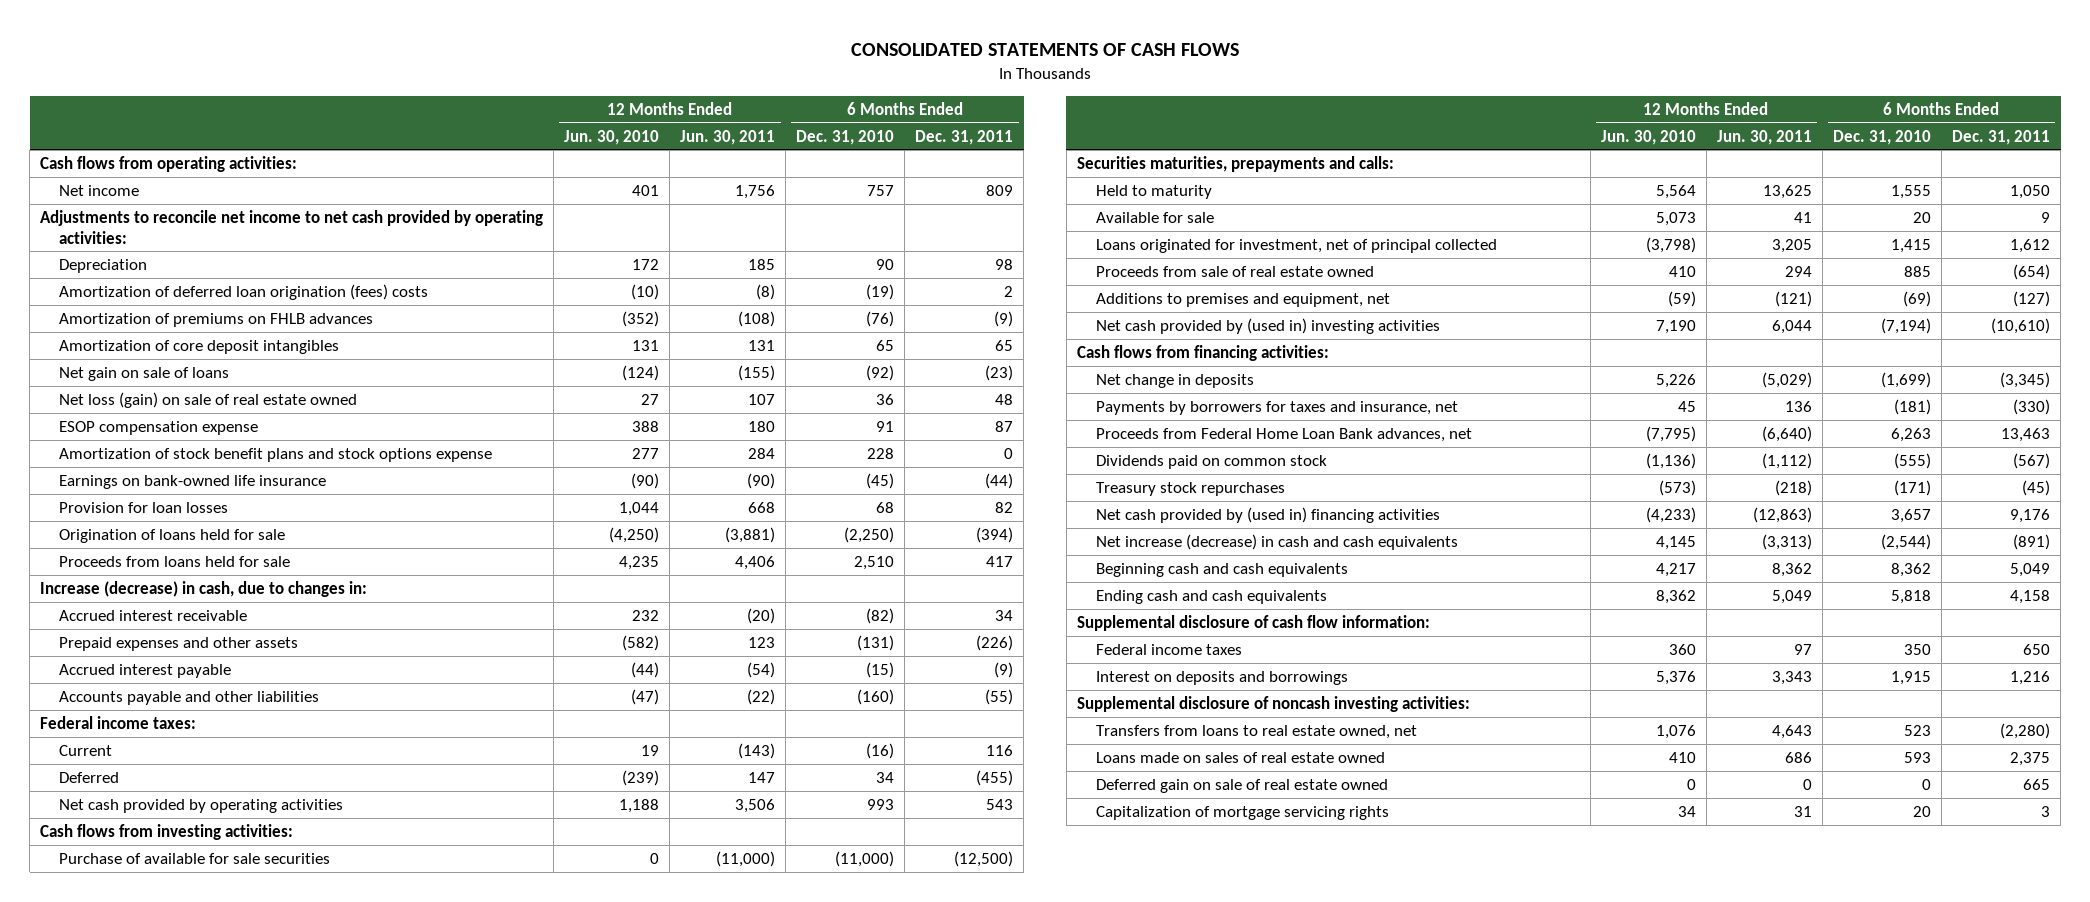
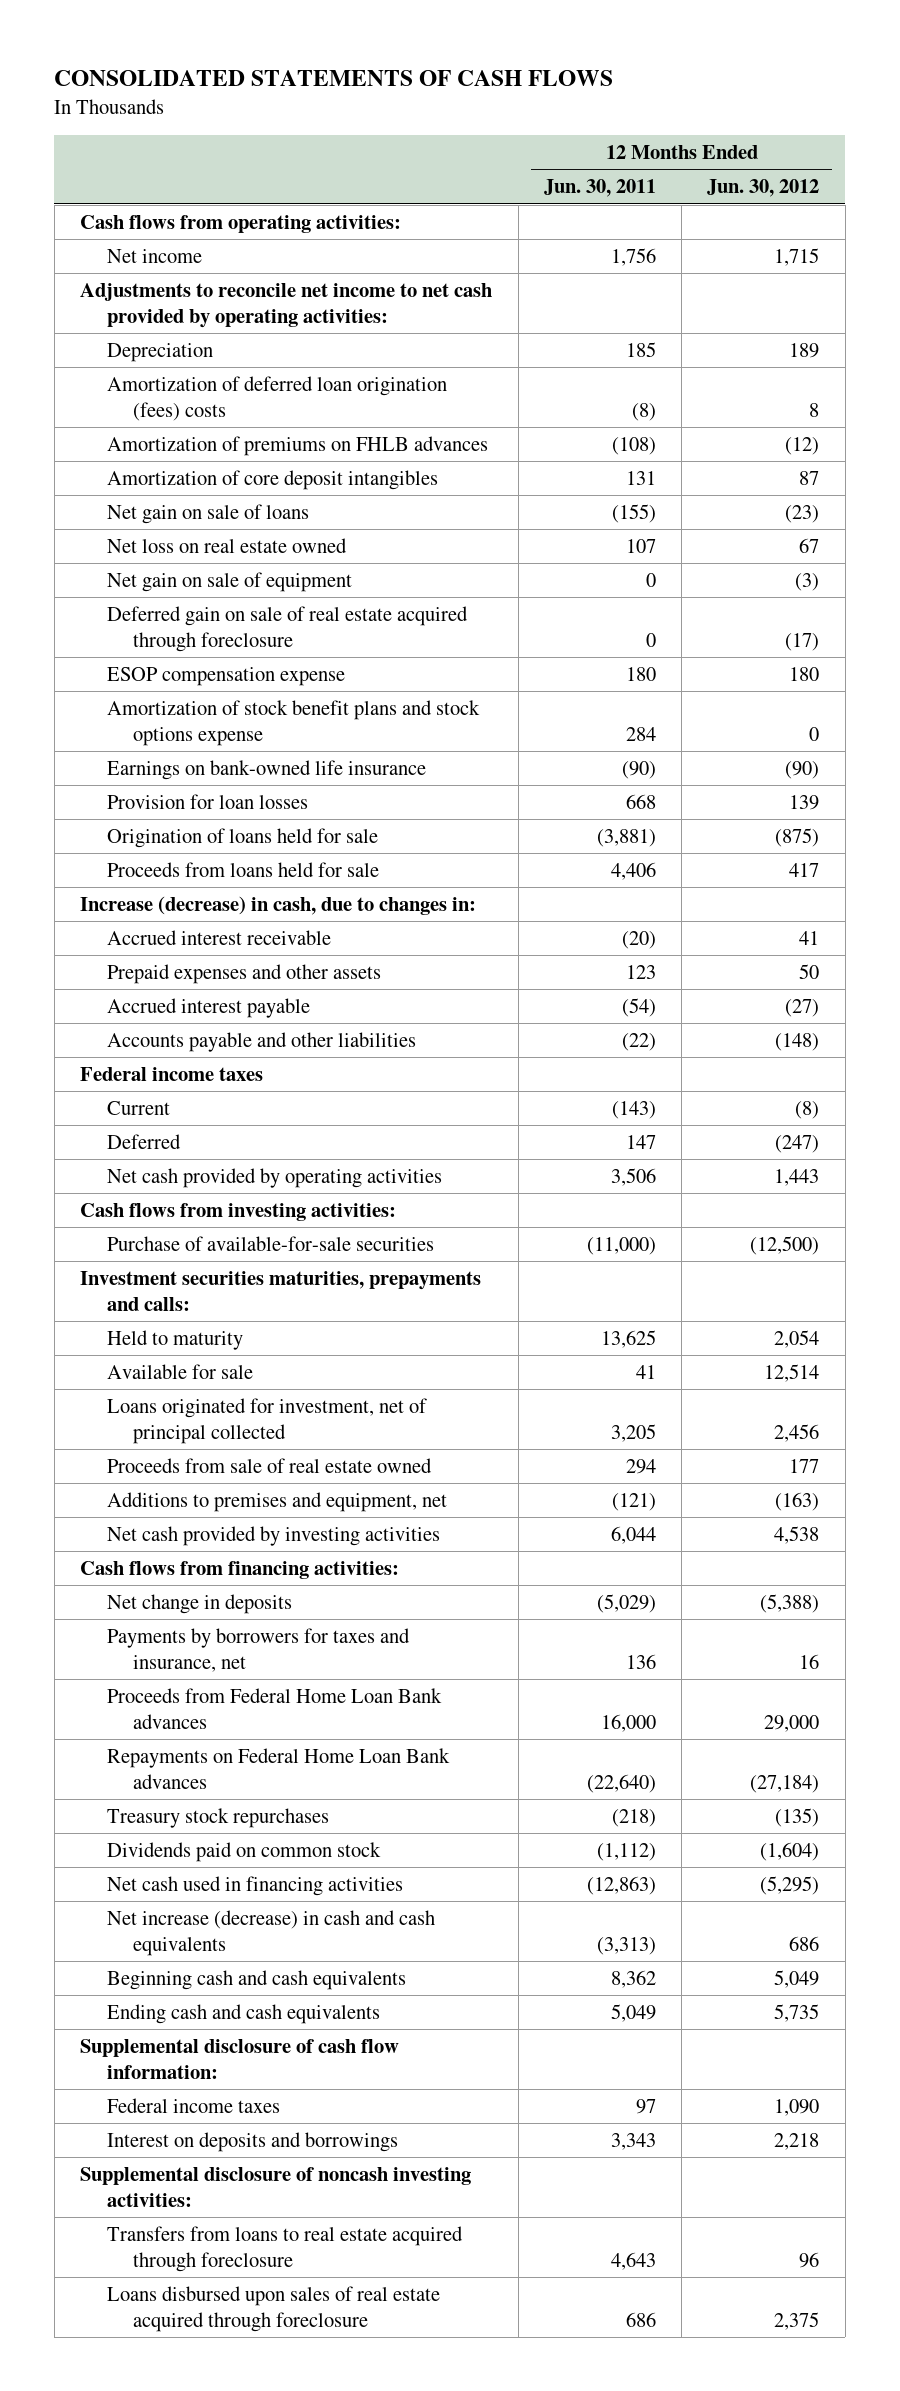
- | 12 Months Ended Jun. 30, 2010 | 12 Months Ended Jun. 30, 2011 | 6 Months Ended Dec. 31, 2010 | 6 Months Ended Dec. 31, 2011
+ | 12 Months Ended Jun. 30, 2011 | 12 Months Ended Jun. 30, 2012
- Net loss (gain) on sale of real estate owned | 27 | 107 | 36 | 48
+ Net loss on real estate owned | 107 | 67
+ Net gain on sale of equipment | 0 | (3)
+ Deferred gain on sale of real estate acquired through foreclosure | 0 | (17)
- Federal income taxes:
+ Federal income taxes
- Purchase of available for sale securities | 0 | (11,000) | (11,000) | (12,500)
- Securities maturities, prepayments and calls:
+ Purchase of available-for-sale securities | (11,000) | (12,500)
+ Investment securities maturities, prepayments and calls:
- Net cash provided by (used in) investing activities | 7,190 | 6,044 | (7,194) | (10,610)
+ Net cash provided by investing activities | 6,044 | 4,538
- Proceeds from Federal Home Loan Bank advances, net | (7,795) | (6,640) | 6,263 | 13,463
+ Proceeds from Federal Home Loan Bank advances | 16,000 | 29,000
+ Repayments on Federal Home Loan Bank advances | (22,640) | (27,184)
- Net cash provided by (used in) financing activities | (4,233) | (12,863) | 3,657 | 9,176
moved down: Dividends paid on common stock | (1,112) | (1,604)
+ Net cash used in financing activities | (12,863) | (5,295)
- Transfers from loans to real estate owned, net | 1,076 | 4,643 | 523 | (2,280)
- Loans made on sales of real estate owned | 410 | 686 | 593 | 2,375
- Deferred gain on sale of real estate owned | 0 | 0 | 0 | 665
- Capitalization of mortgage servicing rights | 34 | 31 | 20 | 3
+ Transfers from loans to real estate acquired through foreclosure | 4,643 | 96
+ Loans disbursed upon sales of real estate acquired through foreclosure | 686 | 2,375

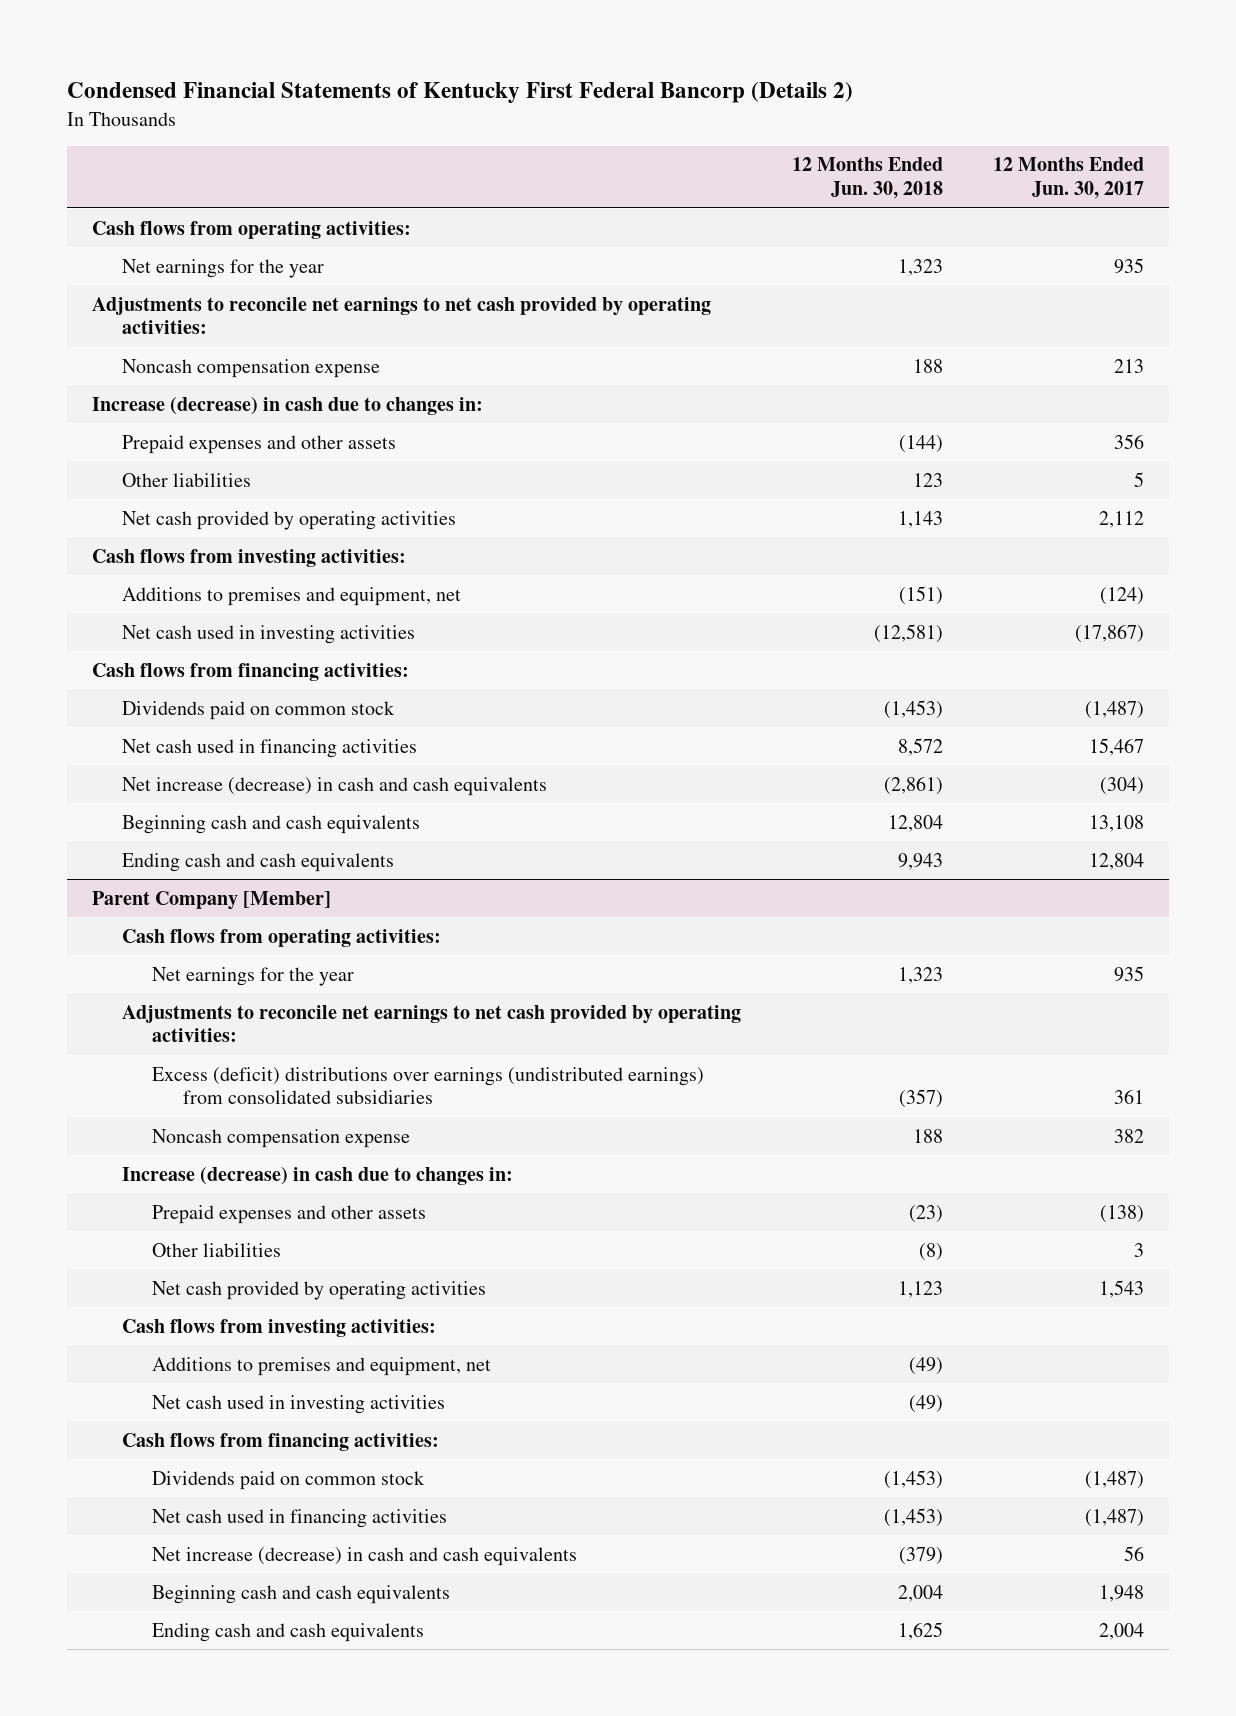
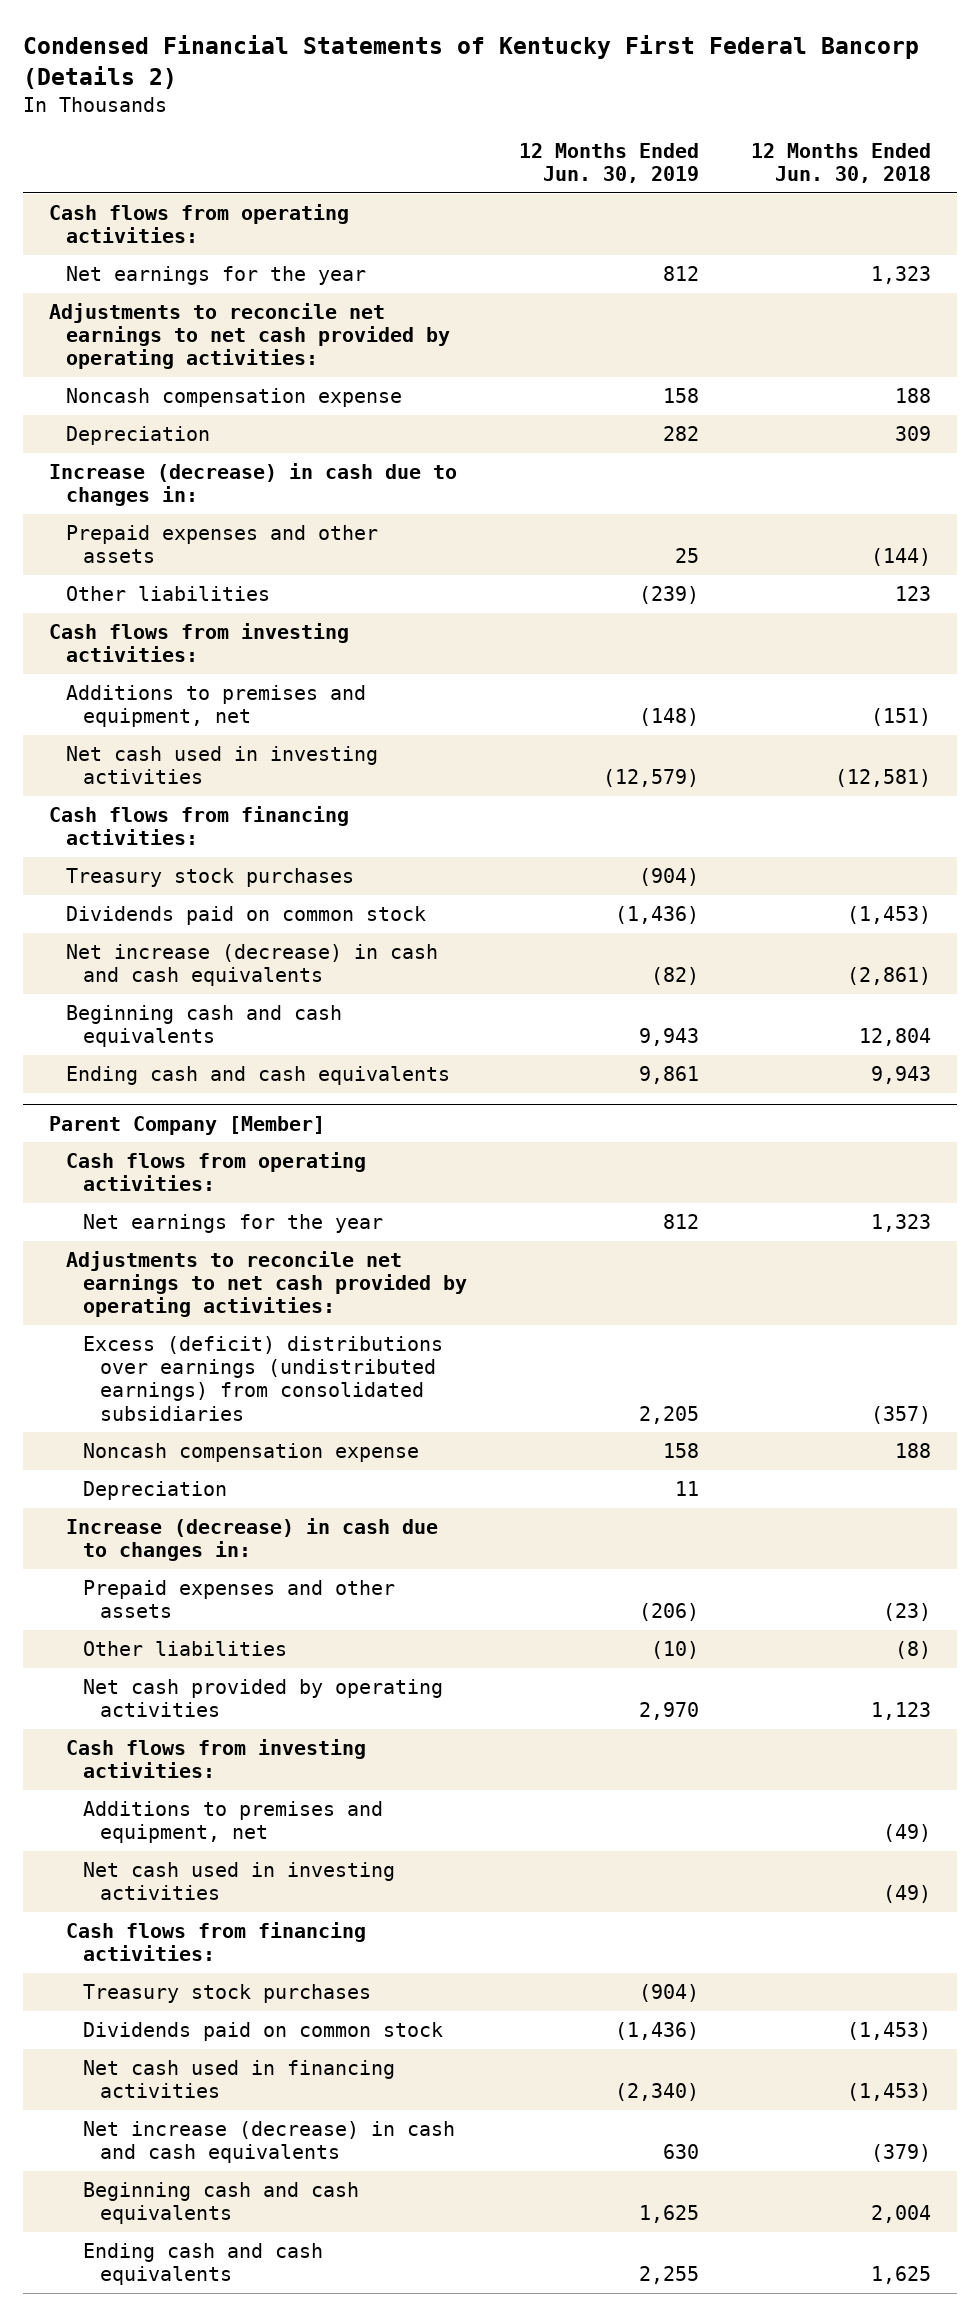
- | 12 Months Ended Jun. 30, 2018 | 12 Months Ended Jun. 30, 2017
+ | 12 Months Ended Jun. 30, 2019 | 12 Months Ended Jun. 30, 2018
+ Depreciation | 282 | 309
- Net cash provided by operating activities | 1,143 | 2,112
+ Treasury stock purchases | (904) |
- Net cash used in financing activities | 8,572 | 15,467
@ Parent Company [Member]
+ Depreciation | 11 |
+ Treasury stock purchases | (904) |

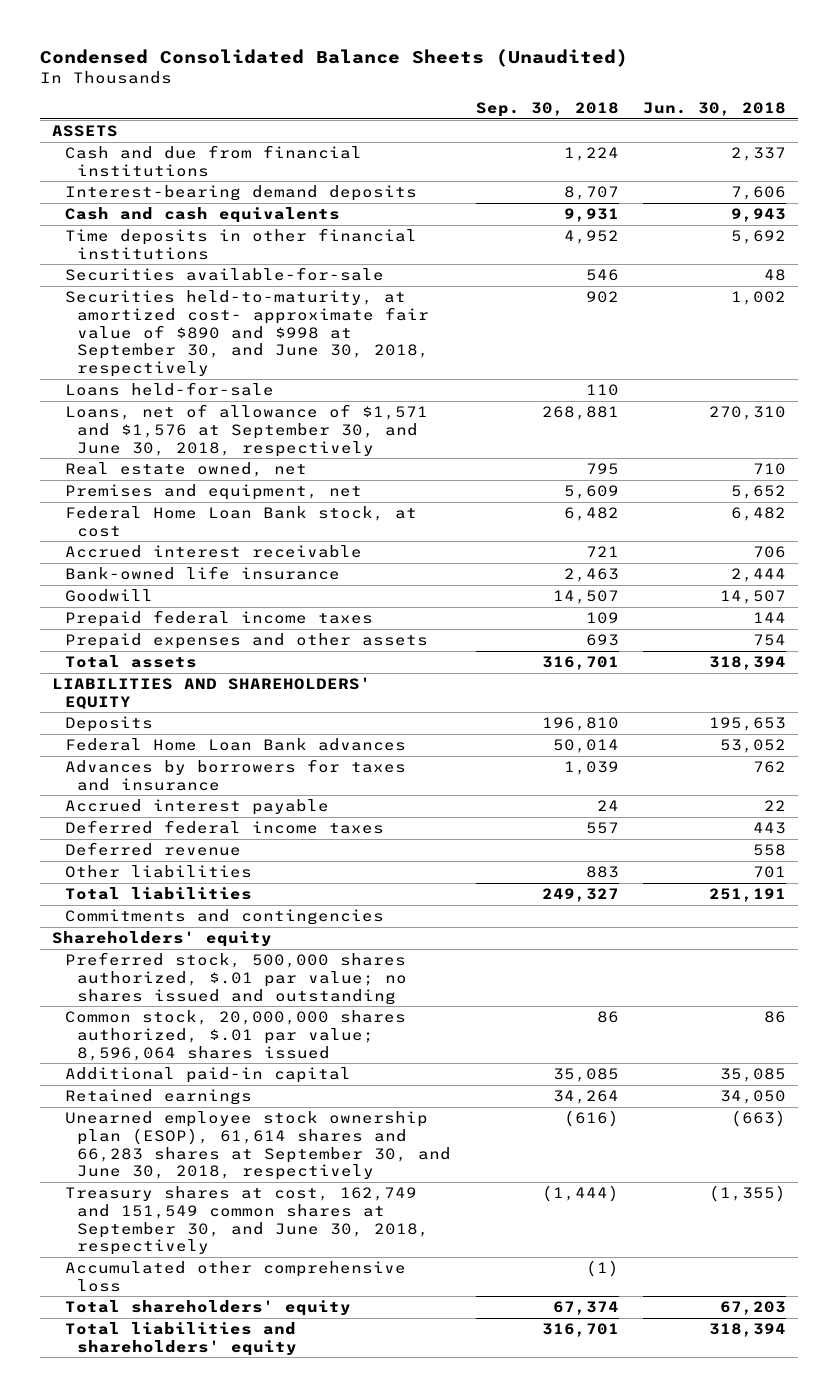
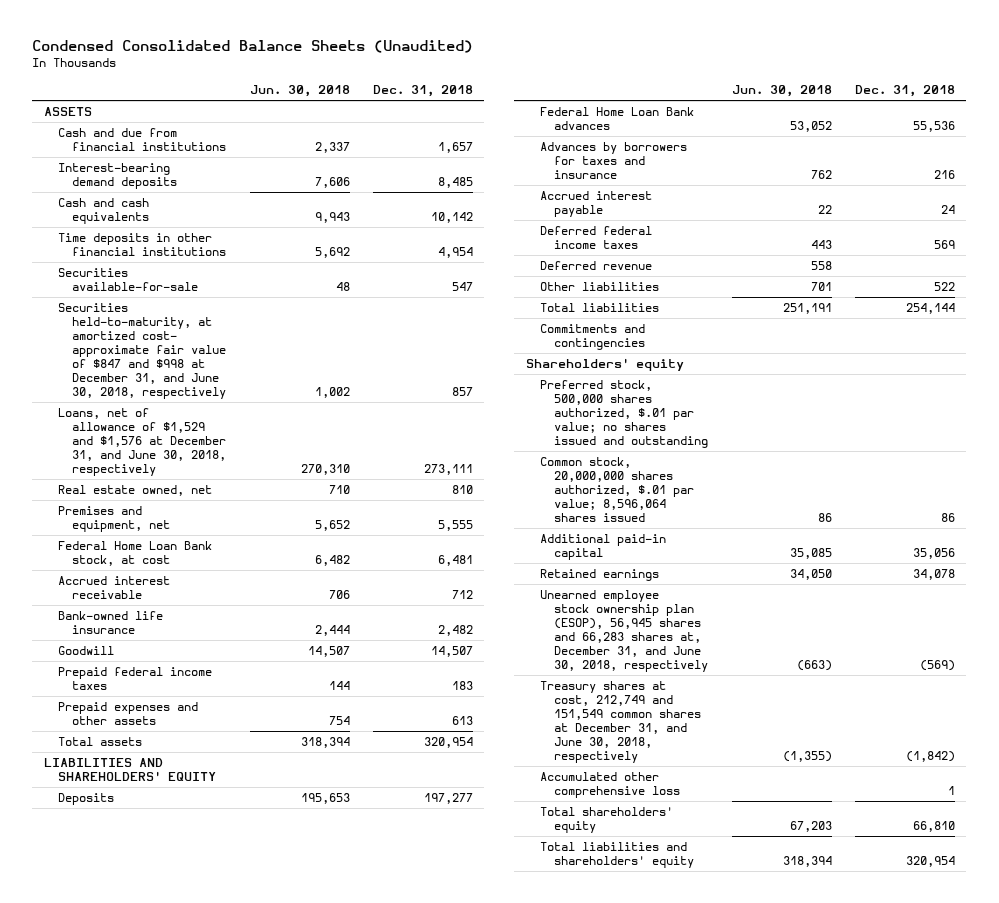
- | Sep. 30, 2018 | Jun. 30, 2018
+ | Jun. 30, 2018 | Dec. 31, 2018
- Securities held-to-maturity, at amortized cost- approximate fair value of $890 and $998 at September 30, and June 30, 2018, respectively | 902 | 1,002
- Loans held-for-sale | 110 |
- Loans, net of allowance of $1,571 and $1,576 at September 30, and June 30, 2018, respectively | 268,881 | 270,310
+ Securities held-to-maturity, at amortized cost- approximate fair value of $847 and $998 at December 31, and June 30, 2018, respectively | 1,002 | 857
+ Loans, net of allowance of $1,529 and $1,576 at December 31, and June 30, 2018, respectively | 270,310 | 273,111
- Unearned employee stock ownership plan (ESOP), 61,614 shares and 66,283 shares at September 30, and June 30, 2018, respectively | (616) | (663)
- Treasury shares at cost, 162,749 and 151,549 common shares at September 30, and June 30, 2018, respectively | (1,444) | (1,355)
+ Unearned employee stock ownership plan (ESOP), 56,945 shares and 66,283 shares at, December 31, and June 30, 2018, respectively | (663) | (569)
+ Treasury shares at cost, 212,749 and 151,549 common shares at December 31, and June 30, 2018, respectively | (1,355) | (1,842)

